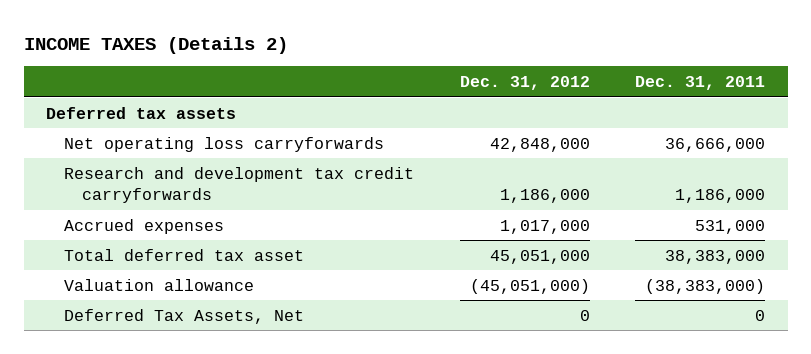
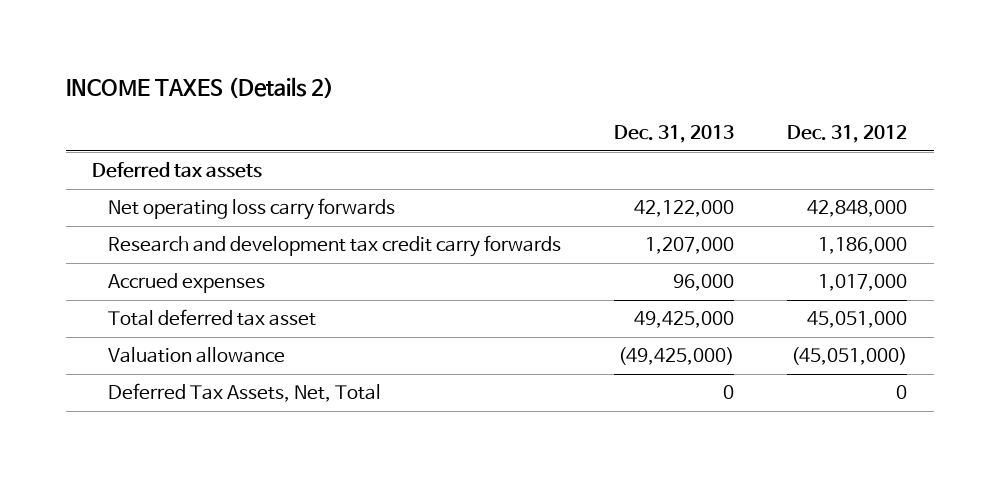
- | Dec. 31, 2012 | Dec. 31, 2011
+ | Dec. 31, 2013 | Dec. 31, 2012
- Net operating loss carryforwards | 42,848,000 | 36,666,000
- Research and development tax credit carryforwards | 1,186,000 | 1,186,000
+ Net operating loss carry forwards | 42,122,000 | 42,848,000
+ Research and development tax credit carry forwards | 1,207,000 | 1,186,000
- Deferred Tax Assets, Net | 0 | 0
+ Deferred Tax Assets, Net, Total | 0 | 0

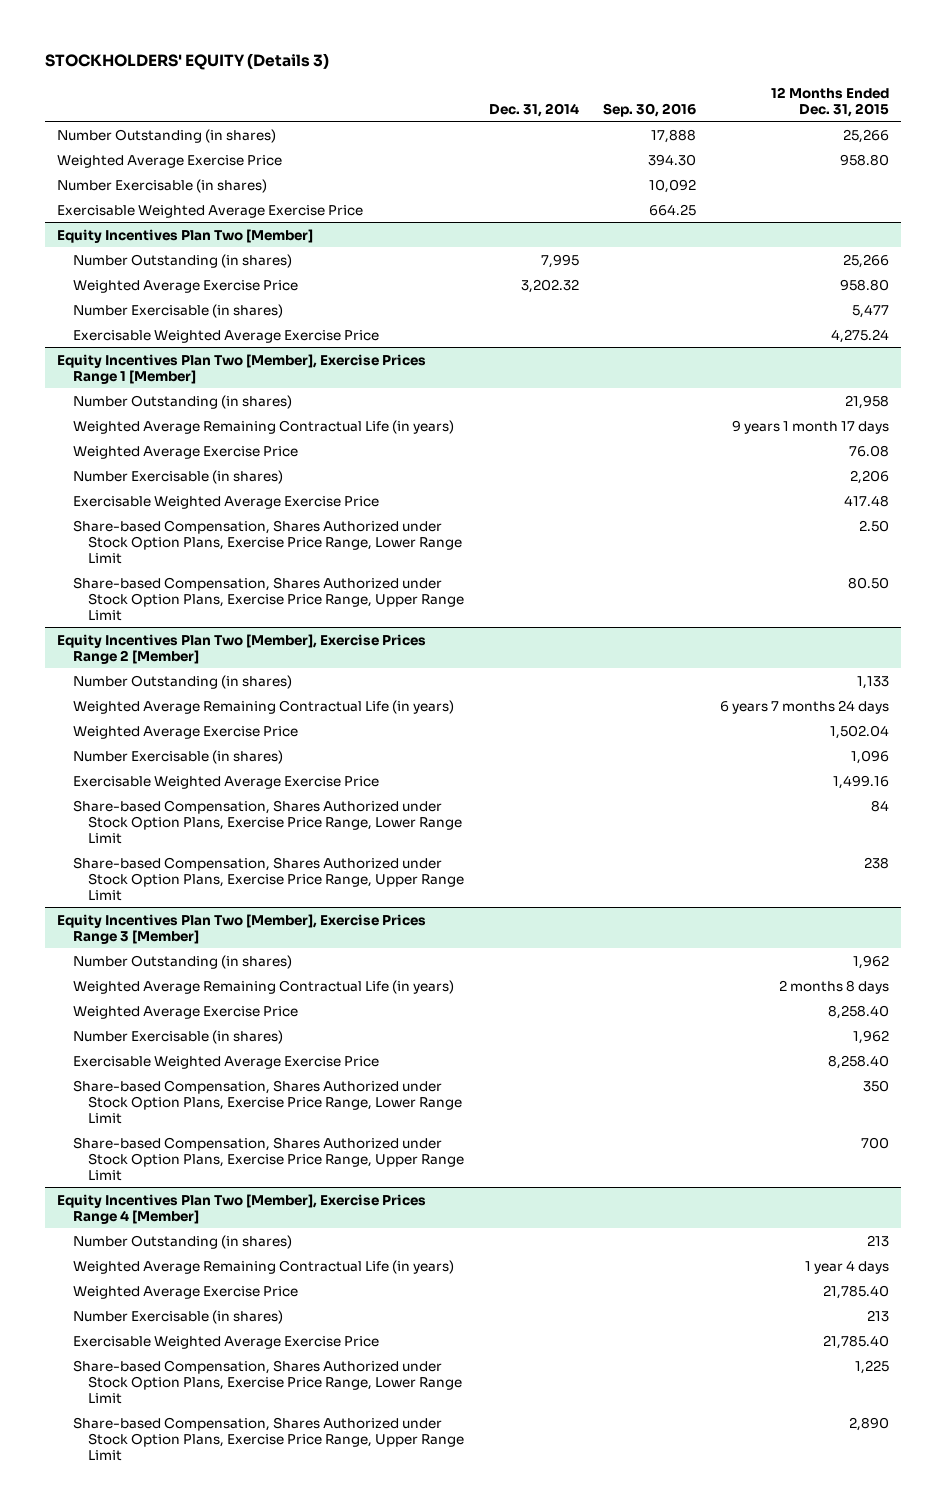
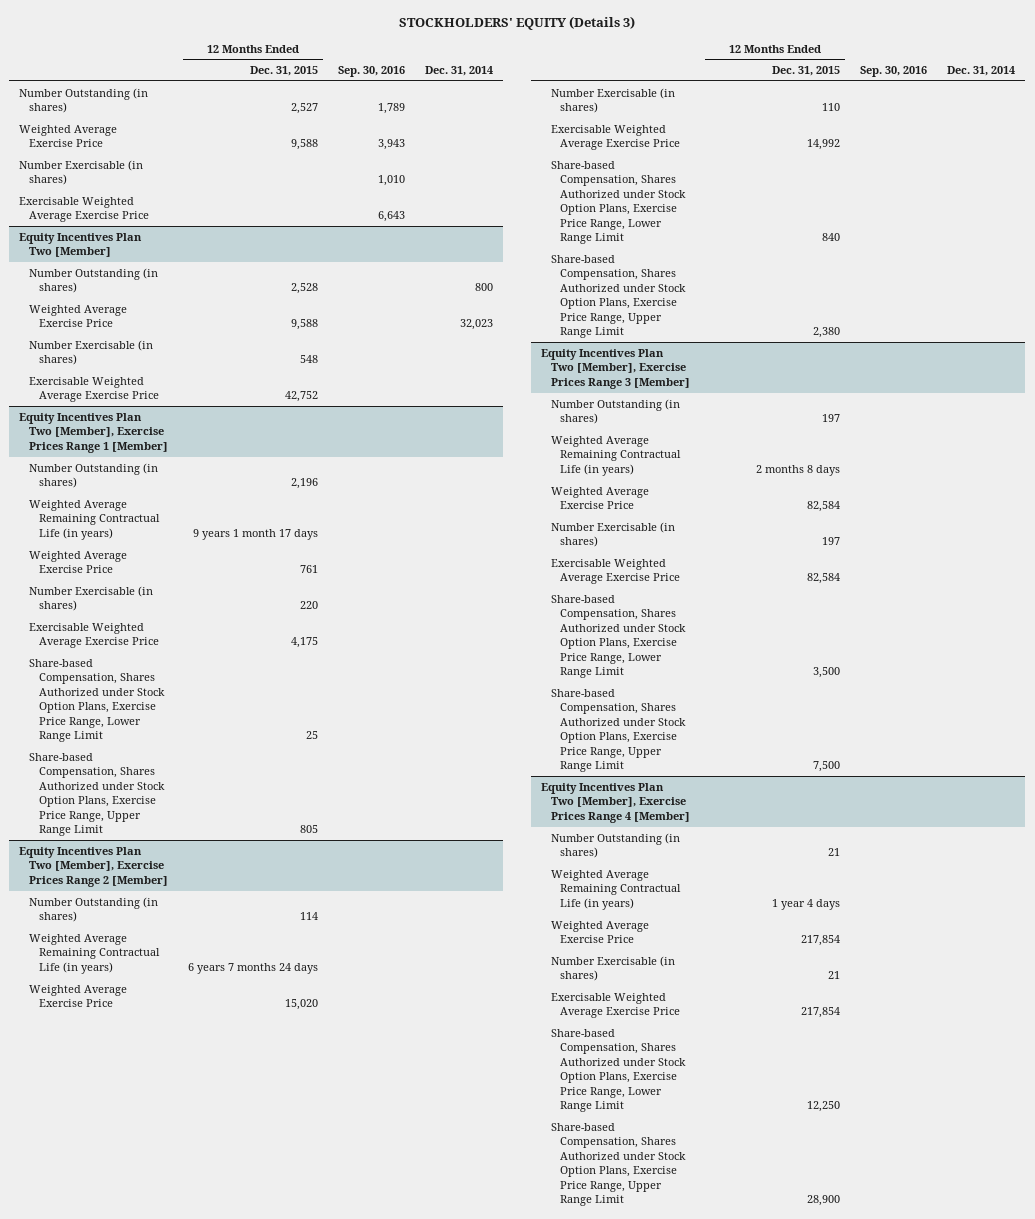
- | Dec. 31, 2014 | Sep. 30, 2016 | 12 Months Ended Dec. 31, 2015
+ | 12 Months Ended Dec. 31, 2015 | Sep. 30, 2016 | Dec. 31, 2014
- Number Outstanding (in shares) | | 17,888 | 25,266
- Weighted Average Exercise Price | | 394.30 | 958.80
- Number Exercisable (in shares) | | 10,092 |
- Exercisable Weighted Average Exercise Price | | 664.25 |
+ Number Outstanding (in shares) | 2,527 | 1,789 |
+ Weighted Average Exercise Price | 9,588 | 3,943 |
+ Number Exercisable (in shares) | | 1,010 |
+ Exercisable Weighted Average Exercise Price | | 6,643 |
@ Equity Incentives Plan Two [Member]
- Number Outstanding (in shares) | 7,995 | | 25,266
- Weighted Average Exercise Price | 3,202.32 | | 958.80
- Number Exercisable (in shares) | | | 5,477
- Exercisable Weighted Average Exercise Price | | | 4,275.24
+ Number Outstanding (in shares) | 2,528 | | 800
+ Weighted Average Exercise Price | 9,588 | | 32,023
+ Number Exercisable (in shares) | 548 | |
+ Exercisable Weighted Average Exercise Price | 42,752 | |
@ Equity Incentives Plan Two [Member], Exercise Prices Range 1 [Member]
- Number Outstanding (in shares) | | | 21,958
+ Number Outstanding (in shares) | 2,196 | |
- Weighted Average Exercise Price | | | 76.08
- Number Exercisable (in shares) | | | 2,206
- Exercisable Weighted Average Exercise Price | | | 417.48
- Share-based Compensation, Shares Authorized under Stock Option Plans, Exercise Price Range, Lower Range Limit | | | 2.50
- Share-based Compensation, Shares Authorized under Stock Option Plans, Exercise Price Range, Upper Range Limit | | | 80.50
+ Weighted Average Exercise Price | 761 | |
+ Number Exercisable (in shares) | 220 | |
+ Exercisable Weighted Average Exercise Price | 4,175 | |
+ Share-based Compensation, Shares Authorized under Stock Option Plans, Exercise Price Range, Lower Range Limit | 25 | |
+ Share-based Compensation, Shares Authorized under Stock Option Plans, Exercise Price Range, Upper Range Limit | 805 | |
@ Equity Incentives Plan Two [Member], Exercise Prices Range 2 [Member]
- Number Outstanding (in shares) | | | 1,133
+ Number Outstanding (in shares) | 114 | |
- Weighted Average Exercise Price | | | 1,502.04
- Number Exercisable (in shares) | | | 1,096
- Exercisable Weighted Average Exercise Price | | | 1,499.16
- Share-based Compensation, Shares Authorized under Stock Option Plans, Exercise Price Range, Lower Range Limit | | | 84
- Share-based Compensation, Shares Authorized under Stock Option Plans, Exercise Price Range, Upper Range Limit | | | 238
+ Weighted Average Exercise Price | 15,020 | |
+ Number Exercisable (in shares) | 110 | |
+ Exercisable Weighted Average Exercise Price | 14,992 | |
+ Share-based Compensation, Shares Authorized under Stock Option Plans, Exercise Price Range, Lower Range Limit | 840 | |
+ Share-based Compensation, Shares Authorized under Stock Option Plans, Exercise Price Range, Upper Range Limit | 2,380 | |
@ Equity Incentives Plan Two [Member], Exercise Prices Range 3 [Member]
- Number Outstanding (in shares) | | | 1,962
+ Number Outstanding (in shares) | 197 | |
- Weighted Average Exercise Price | | | 8,258.40
- Number Exercisable (in shares) | | | 1,962
- Exercisable Weighted Average Exercise Price | | | 8,258.40
- Share-based Compensation, Shares Authorized under Stock Option Plans, Exercise Price Range, Lower Range Limit | | | 350
- Share-based Compensation, Shares Authorized under Stock Option Plans, Exercise Price Range, Upper Range Limit | | | 700
+ Weighted Average Exercise Price | 82,584 | |
+ Number Exercisable (in shares) | 197 | |
+ Exercisable Weighted Average Exercise Price | 82,584 | |
+ Share-based Compensation, Shares Authorized under Stock Option Plans, Exercise Price Range, Lower Range Limit | 3,500 | |
+ Share-based Compensation, Shares Authorized under Stock Option Plans, Exercise Price Range, Upper Range Limit | 7,500 | |
@ Equity Incentives Plan Two [Member], Exercise Prices Range 4 [Member]
- Number Outstanding (in shares) | | | 213
+ Number Outstanding (in shares) | 21 | |
- Weighted Average Exercise Price | | | 21,785.40
- Number Exercisable (in shares) | | | 213
- Exercisable Weighted Average Exercise Price | | | 21,785.40
- Share-based Compensation, Shares Authorized under Stock Option Plans, Exercise Price Range, Lower Range Limit | | | 1,225
- Share-based Compensation, Shares Authorized under Stock Option Plans, Exercise Price Range, Upper Range Limit | | | 2,890
+ Weighted Average Exercise Price | 217,854 | |
+ Number Exercisable (in shares) | 21 | |
+ Exercisable Weighted Average Exercise Price | 217,854 | |
+ Share-based Compensation, Shares Authorized under Stock Option Plans, Exercise Price Range, Lower Range Limit | 12,250 | |
+ Share-based Compensation, Shares Authorized under Stock Option Plans, Exercise Price Range, Upper Range Limit | 28,900 | |

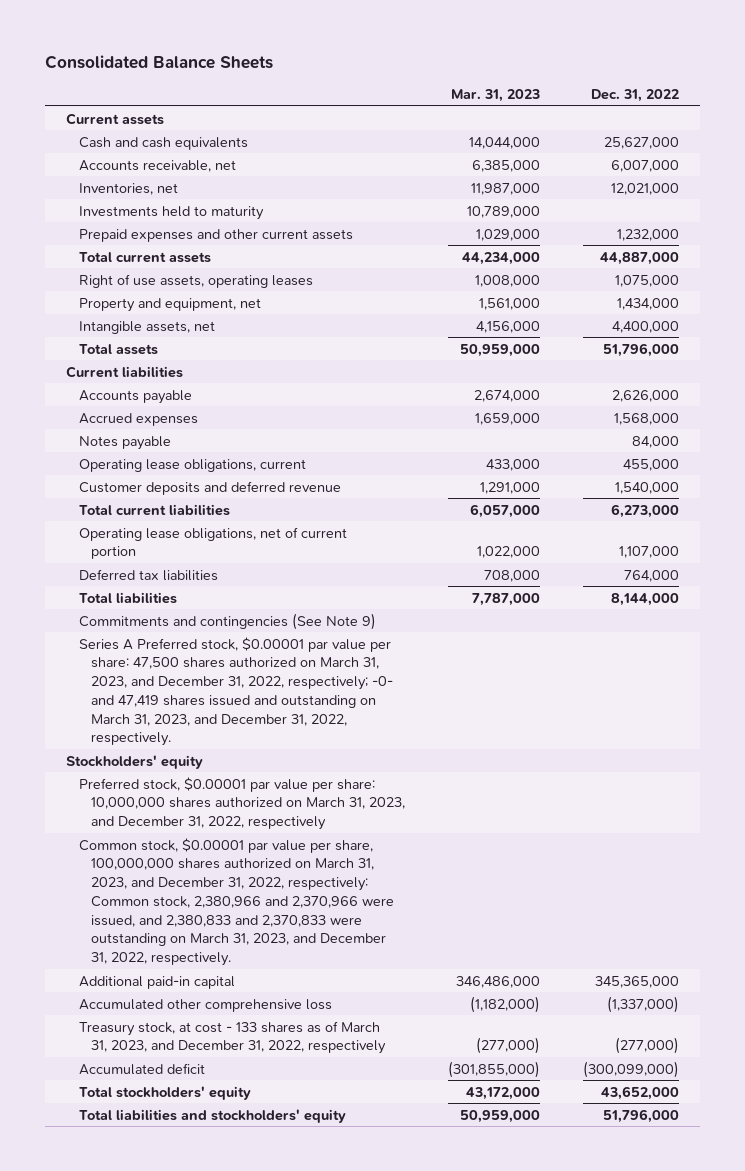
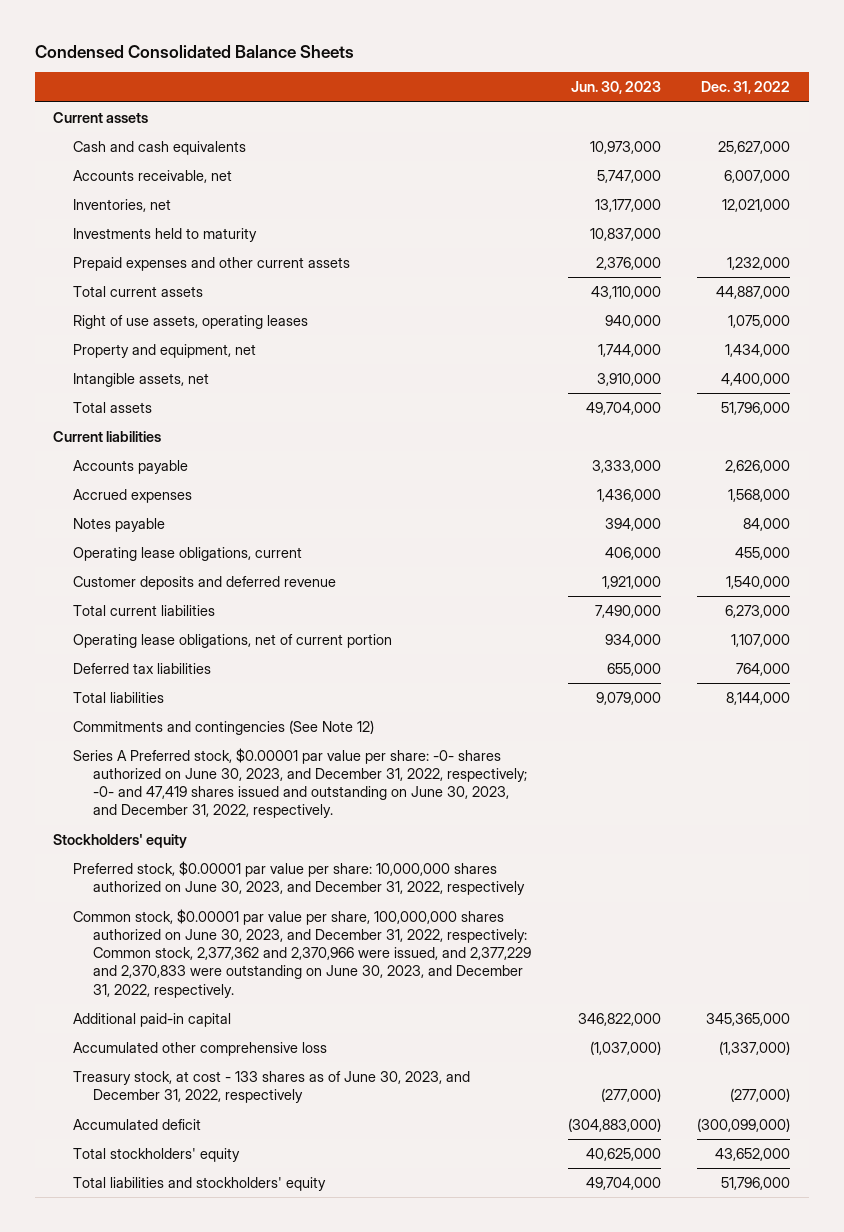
- Consolidated Balance Sheets
+ Condensed Consolidated Balance Sheets
- | Mar. 31, 2023 | Dec. 31, 2022
+ | Jun. 30, 2023 | Dec. 31, 2022
- Commitments and contingencies (See Note 9)
- Series A Preferred stock, $0.00001 par value per share: 47,500 shares authorized on March 31, 2023, and December 31, 2022, respectively; -0- and 47,419 shares issued and outstanding on March 31, 2023, and December 31, 2022, respectively.
+ Commitments and contingencies (See Note 12)
+ Series A Preferred stock, $0.00001 par value per share: -0- shares authorized on June 30, 2023, and December 31, 2022, respectively; -0- and 47,419 shares issued and outstanding on June 30, 2023, and December 31, 2022, respectively.
- Preferred stock, $0.00001 par value per share: 10,000,000 shares authorized on March 31, 2023, and December 31, 2022, respectively
- Common stock, $0.00001 par value per share, 100,000,000 shares authorized on March 31, 2023, and December 31, 2022, respectively: Common stock, 2,380,966 and 2,370,966 were issued, and 2,380,833 and 2,370,833 were outstanding on March 31, 2023, and December 31, 2022, respectively.
+ Preferred stock, $0.00001 par value per share: 10,000,000 shares authorized on June 30, 2023, and December 31, 2022, respectively
+ Common stock, $0.00001 par value per share, 100,000,000 shares authorized on June 30, 2023, and December 31, 2022, respectively: Common stock, 2,377,362 and 2,370,966 were issued, and 2,377,229 and 2,370,833 were outstanding on June 30, 2023, and December 31, 2022, respectively.
- Treasury stock, at cost - 133 shares as of March 31, 2023, and December 31, 2022, respectively | (277,000) | (277,000)
+ Treasury stock, at cost - 133 shares as of June 30, 2023, and December 31, 2022, respectively | (277,000) | (277,000)

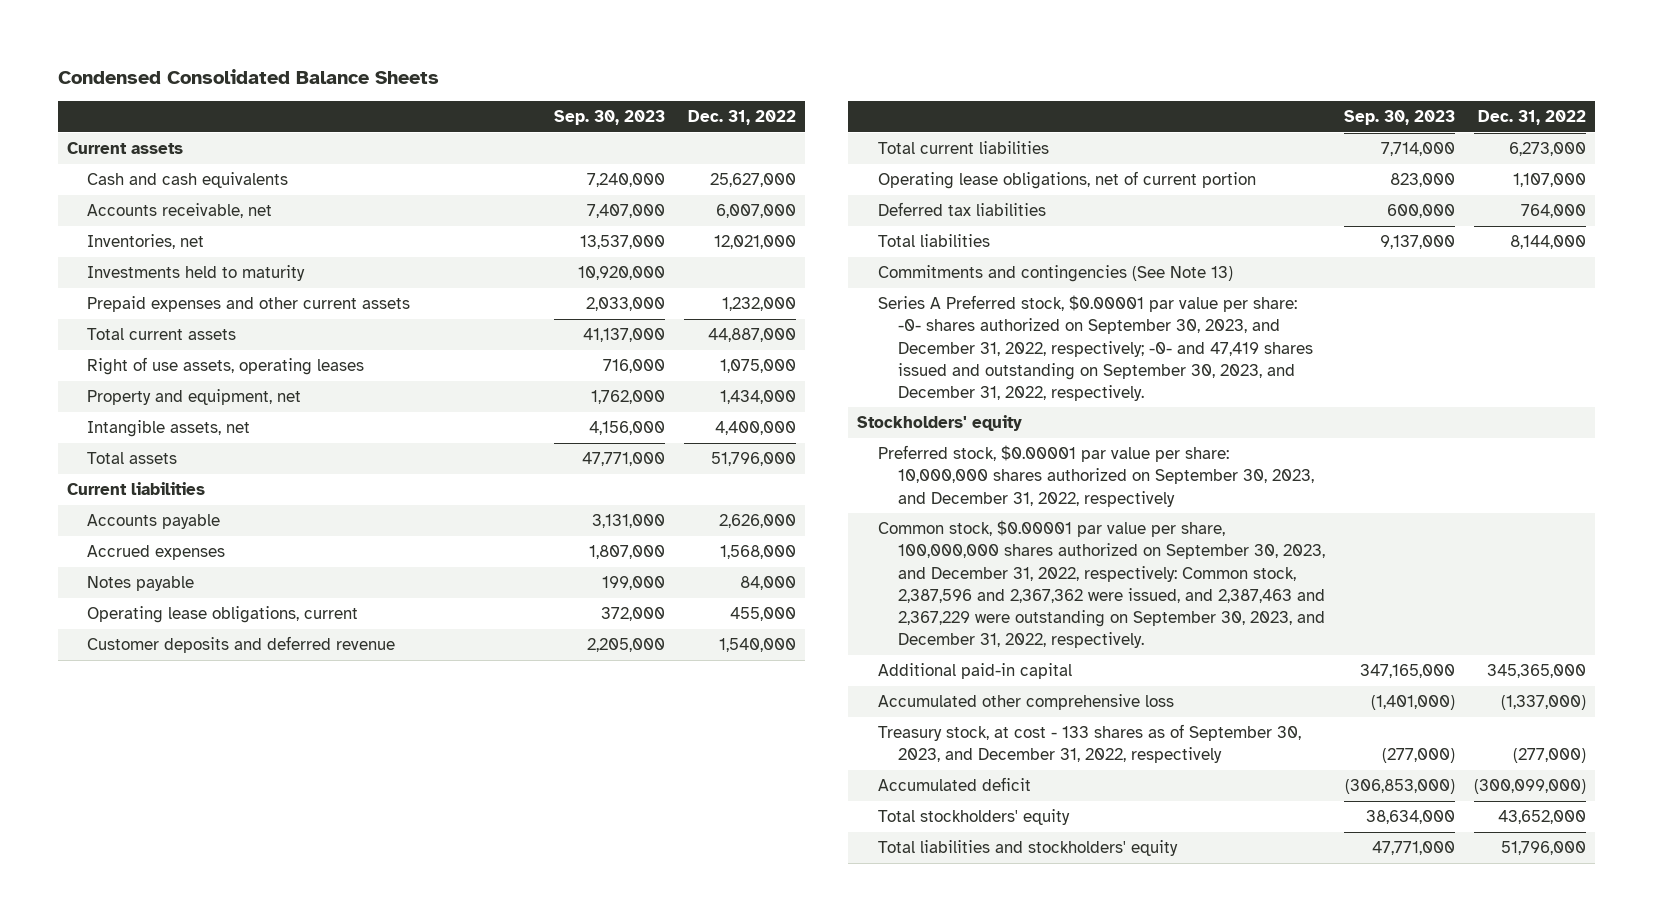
- | Jun. 30, 2023 | Dec. 31, 2022
+ | Sep. 30, 2023 | Dec. 31, 2022
- Commitments and contingencies (See Note 12)
- Series A Preferred stock, $0.00001 par value per share: -0- shares authorized on June 30, 2023, and December 31, 2022, respectively; -0- and 47,419 shares issued and outstanding on June 30, 2023, and December 31, 2022, respectively.
+ Commitments and contingencies (See Note 13)
+ Series A Preferred stock, $0.00001 par value per share: -0- shares authorized on September 30, 2023, and December 31, 2022, respectively; -0- and 47,419 shares issued and outstanding on September 30, 2023, and December 31, 2022, respectively.
- Preferred stock, $0.00001 par value per share: 10,000,000 shares authorized on June 30, 2023, and December 31, 2022, respectively
- Common stock, $0.00001 par value per share, 100,000,000 shares authorized on June 30, 2023, and December 31, 2022, respectively: Common stock, 2,377,362 and 2,370,966 were issued, and 2,377,229 and 2,370,833 were outstanding on June 30, 2023, and December 31, 2022, respectively.
+ Preferred stock, $0.00001 par value per share: 10,000,000 shares authorized on September 30, 2023, and December 31, 2022, respectively
+ Common stock, $0.00001 par value per share, 100,000,000 shares authorized on September 30, 2023, and December 31, 2022, respectively: Common stock, 2,387,596 and 2,367,362 were issued, and 2,387,463 and 2,367,229 were outstanding on September 30, 2023, and December 31, 2022, respectively.
- Treasury stock, at cost - 133 shares as of June 30, 2023, and December 31, 2022, respectively | (277,000) | (277,000)
+ Treasury stock, at cost - 133 shares as of September 30, 2023, and December 31, 2022, respectively | (277,000) | (277,000)

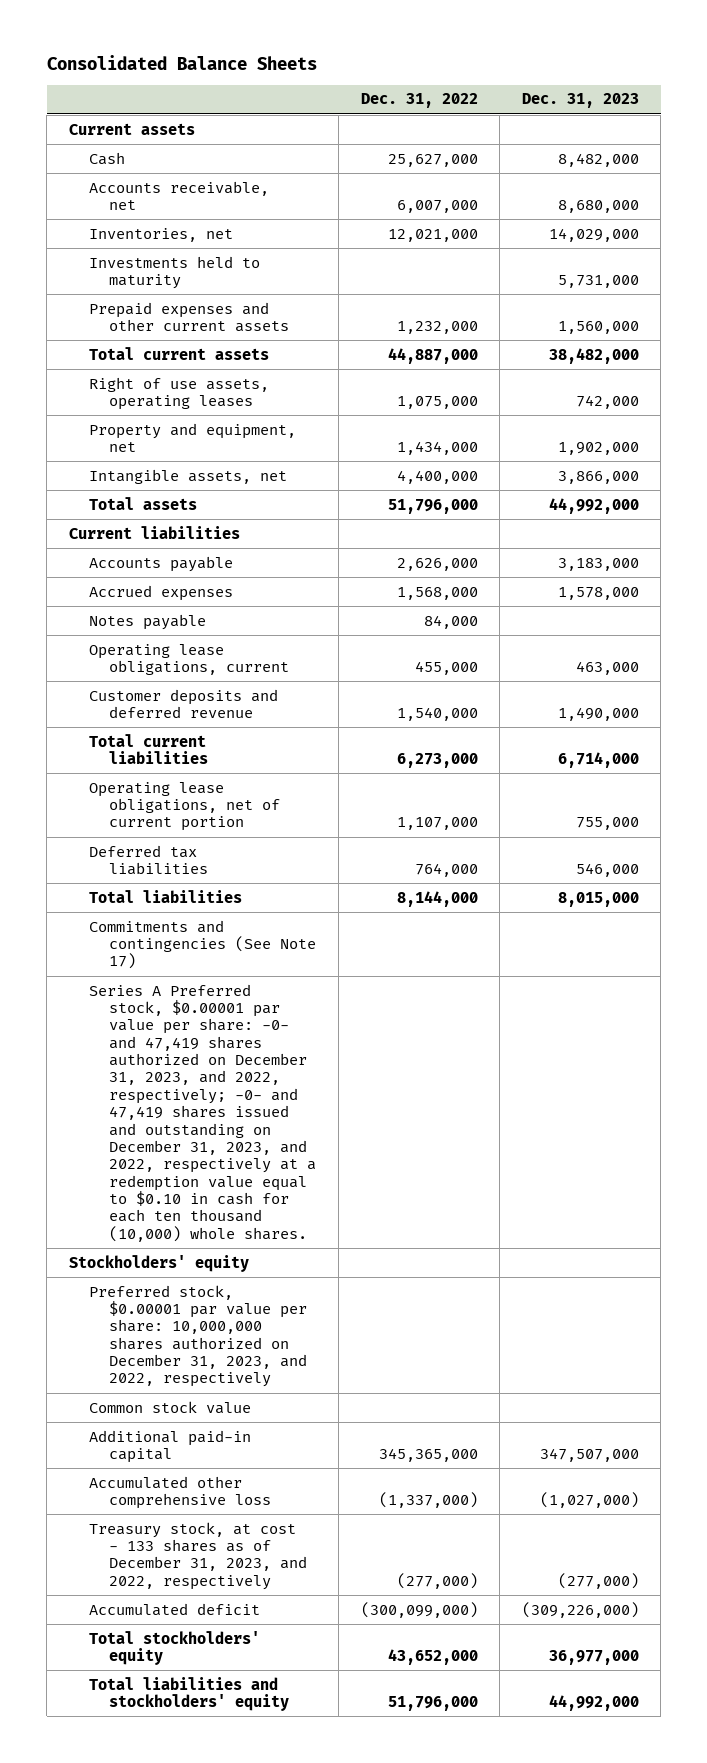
- Condensed Consolidated Balance Sheets
+ Consolidated Balance Sheets
- | Sep. 30, 2023 | Dec. 31, 2022
+ | Dec. 31, 2022 | Dec. 31, 2023
- Cash and cash equivalents | 7,240,000 | 25,627,000
+ Cash | 25,627,000 | 8,482,000
- Commitments and contingencies (See Note 13)
- Series A Preferred stock, $0.00001 par value per share: -0- shares authorized on September 30, 2023, and December 31, 2022, respectively; -0- and 47,419 shares issued and outstanding on September 30, 2023, and December 31, 2022, respectively.
+ Commitments and contingencies (See Note 17)
+ Series A Preferred stock, $0.00001 par value per share: -0- and 47,419 shares authorized on December 31, 2023, and 2022, respectively; -0- and 47,419 shares issued and outstanding on December 31, 2023, and 2022, respectively at a redemption value equal to $0.10 in cash for each ten thousand (10,000) whole shares.
- Preferred stock, $0.00001 par value per share: 10,000,000 shares authorized on September 30, 2023, and December 31, 2022, respectively
- Common stock, $0.00001 par value per share, 100,000,000 shares authorized on September 30, 2023, and December 31, 2022, respectively: Common stock, 2,387,596 and 2,367,362 were issued, and 2,387,463 and 2,367,229 were outstanding on September 30, 2023, and December 31, 2022, respectively.
+ Preferred stock, $0.00001 par value per share: 10,000,000 shares authorized on December 31, 2023, and 2022, respectively
+ Common stock value
- Treasury stock, at cost - 133 shares as of September 30, 2023, and December 31, 2022, respectively | (277,000) | (277,000)
+ Treasury stock, at cost - 133 shares as of December 31, 2023, and 2022, respectively | (277,000) | (277,000)

